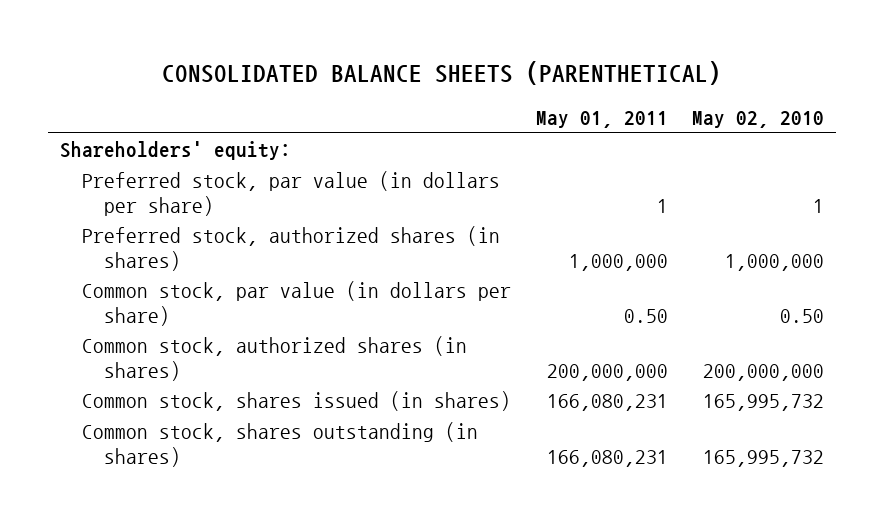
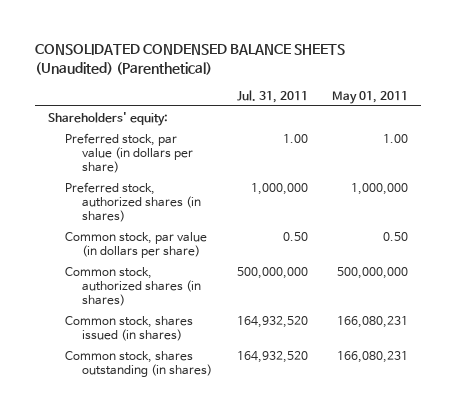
- CONSOLIDATED BALANCE SHEETS (PARENTHETICAL)
+ CONSOLIDATED CONDENSED BALANCE SHEETS (Unaudited) (Parenthetical)
- | May 01, 2011 | May 02, 2010
+ | Jul. 31, 2011 | May 01, 2011
- Preferred stock, par value (in dollars per share) | 1 | 1
+ Preferred stock, par value (in dollars per share) | 1.00 | 1.00
- Common stock, authorized shares (in shares) | 200,000,000 | 200,000,000
+ Common stock, authorized shares (in shares) | 500,000,000 | 500,000,000

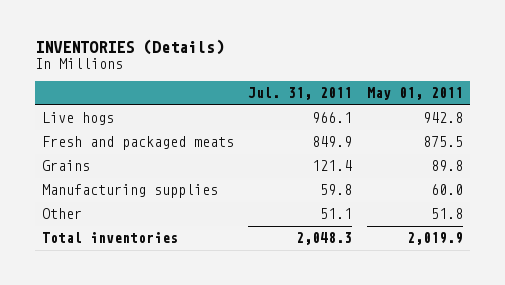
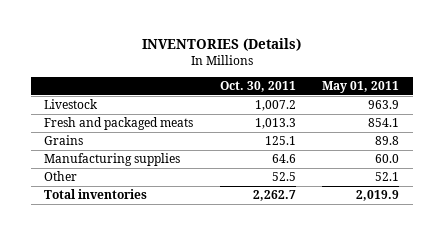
- | Jul. 31, 2011 | May 01, 2011
+ | Oct. 30, 2011 | May 01, 2011
- Live hogs | 966.1 | 942.8
- Fresh and packaged meats | 849.9 | 875.5
+ Livestock | 1,007.2 | 963.9
+ Fresh and packaged meats | 1,013.3 | 854.1
- Other | 51.1 | 51.8
+ Other | 52.5 | 52.1

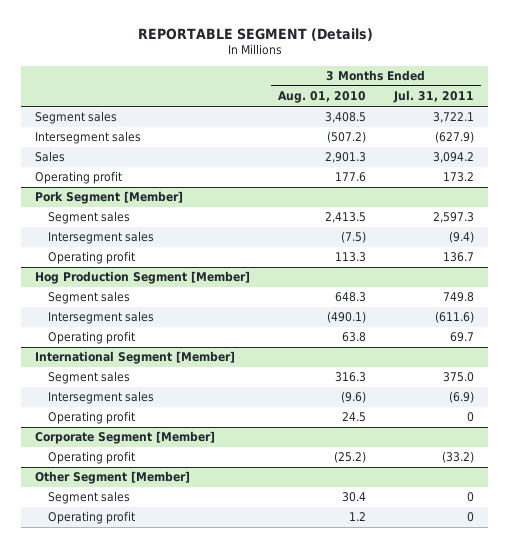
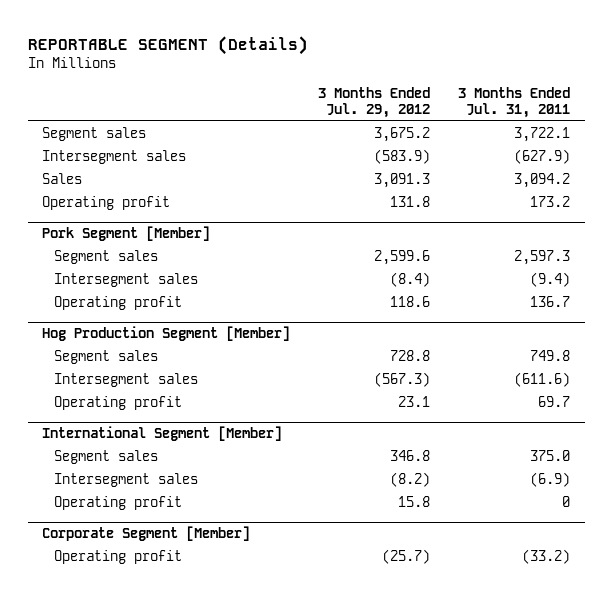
- | 3 Months Ended Aug. 01, 2010 | 3 Months Ended Jul. 31, 2011
+ | 3 Months Ended Jul. 29, 2012 | 3 Months Ended Jul. 31, 2011
- Other Segment [Member]
- Segment sales | 30.4 | 0
- Operating profit | 1.2 | 0

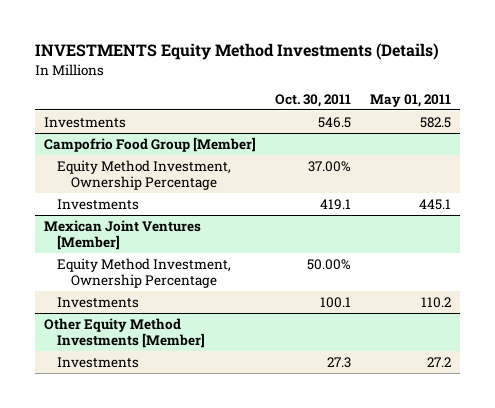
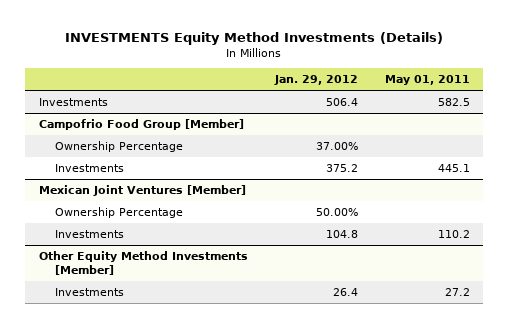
- | Oct. 30, 2011 | May 01, 2011
+ | Jan. 29, 2012 | May 01, 2011
@ Campofrio Food Group [Member]
- Equity Method Investment, Ownership Percentage | 37.00% |
+ Ownership Percentage | 37.00% |
@ Mexican Joint Ventures [Member]
- Equity Method Investment, Ownership Percentage | 50.00% |
+ Ownership Percentage | 50.00% |

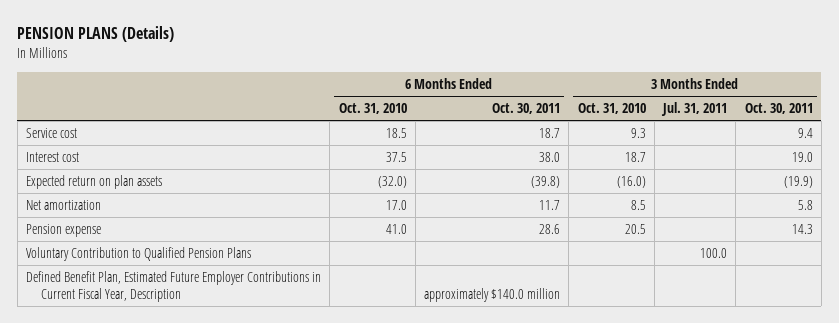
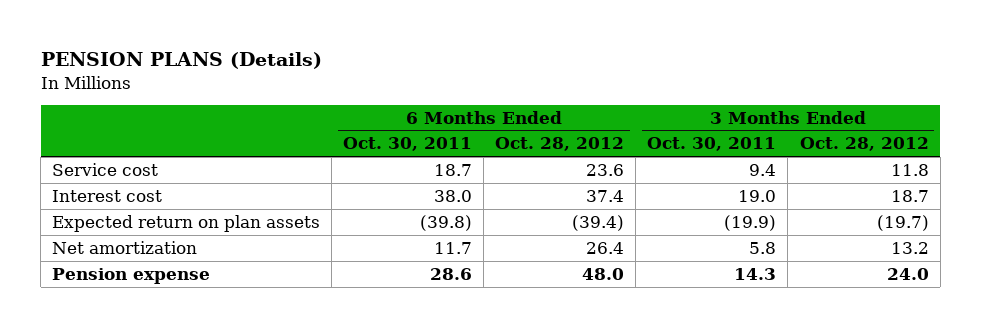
- | 6 Months Ended Oct. 31, 2010 | 6 Months Ended Oct. 30, 2011 | 3 Months Ended Oct. 31, 2010 | 3 Months Ended Jul. 31, 2011 | 3 Months Ended Oct. 30, 2011
+ | 6 Months Ended Oct. 30, 2011 | 6 Months Ended Oct. 28, 2012 | 3 Months Ended Oct. 30, 2011 | 3 Months Ended Oct. 28, 2012
- Voluntary Contribution to Qualified Pension Plans | | | | 100.0 |
- Defined Benefit Plan, Estimated Future Employer Contributions in Current Fiscal Year, Description | | approximately $140.0 million | | |

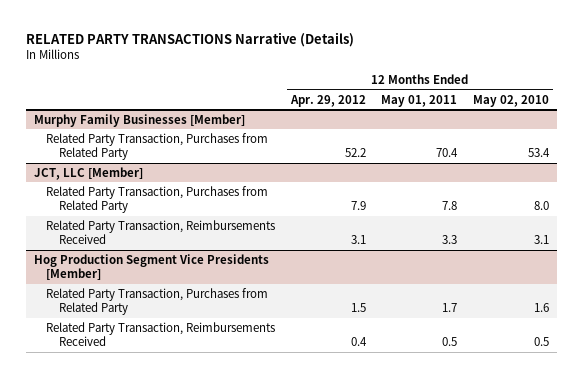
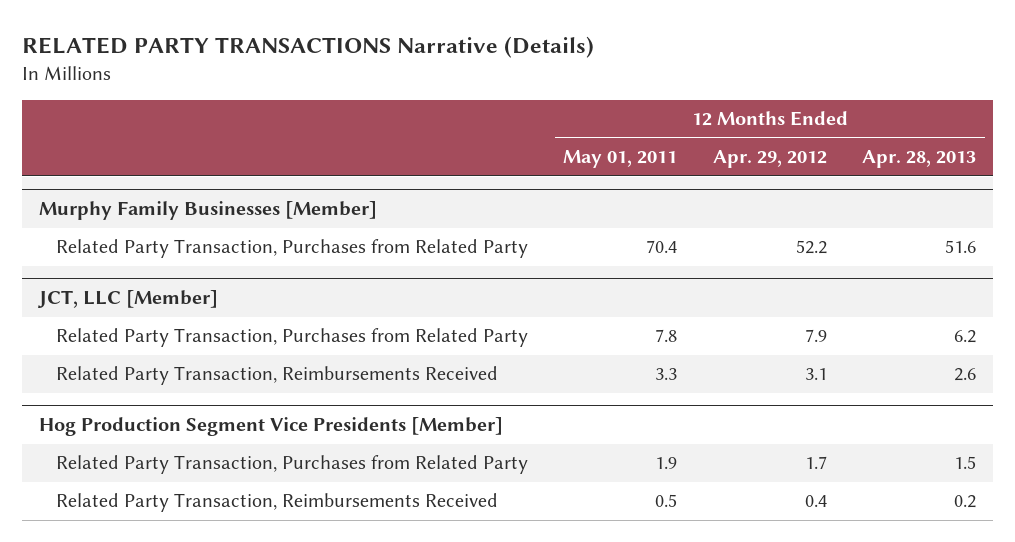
- | 12 Months Ended Apr. 29, 2012 | 12 Months Ended May 01, 2011 | 12 Months Ended May 02, 2010
+ | 12 Months Ended May 01, 2011 | 12 Months Ended Apr. 29, 2012 | 12 Months Ended Apr. 28, 2013
@ Hog Production Segment Vice Presidents [Member]
- Related Party Transaction, Purchases from Related Party | 1.5 | 1.7 | 1.6
+ Related Party Transaction, Purchases from Related Party | 1.9 | 1.7 | 1.5

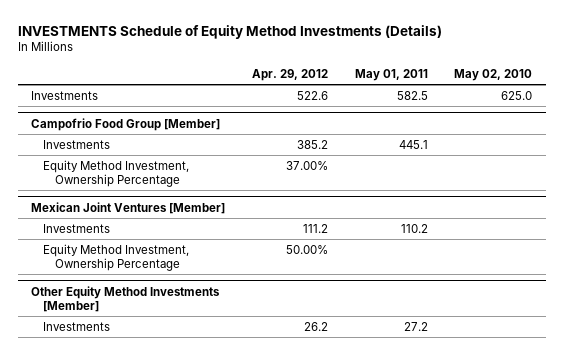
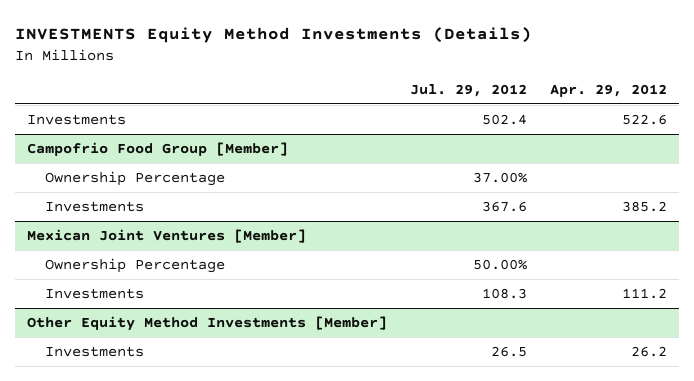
- INVESTMENTS Schedule of Equity Method Investments (Details)
+ INVESTMENTS Equity Method Investments (Details)
- | Apr. 29, 2012 | May 01, 2011 | May 02, 2010
+ | Jul. 29, 2012 | Apr. 29, 2012
@ Campofrio Food Group [Member]
+ Ownership Percentage | 37.00% |
- Equity Method Investment, Ownership Percentage | 37.00% | |
@ Mexican Joint Ventures [Member]
+ Ownership Percentage | 50.00% |
- Equity Method Investment, Ownership Percentage | 50.00% | |

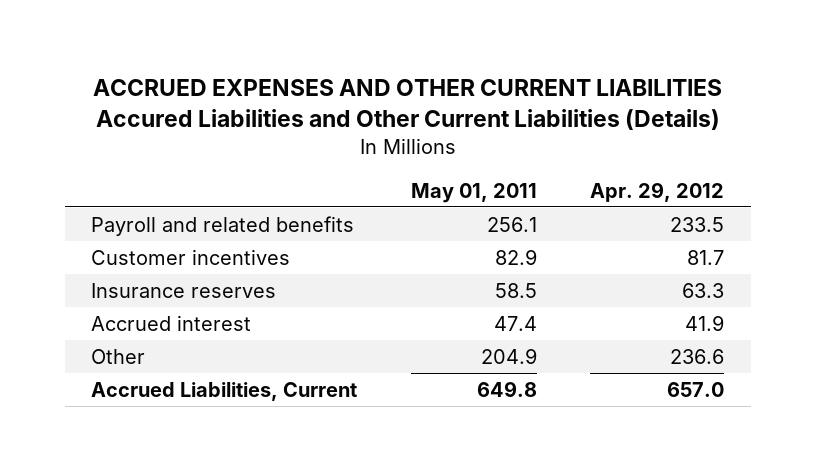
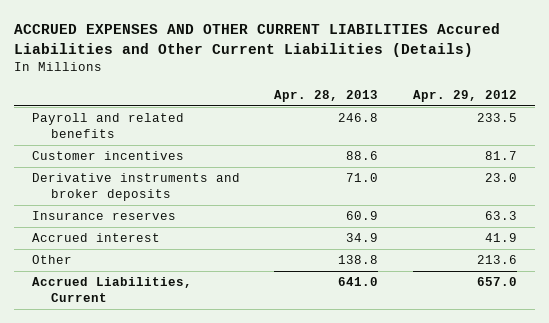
- | May 01, 2011 | Apr. 29, 2012
+ | Apr. 28, 2013 | Apr. 29, 2012
+ Derivative instruments and broker deposits | 71.0 | 23.0
- Other | 204.9 | 236.6
+ Other | 138.8 | 213.6

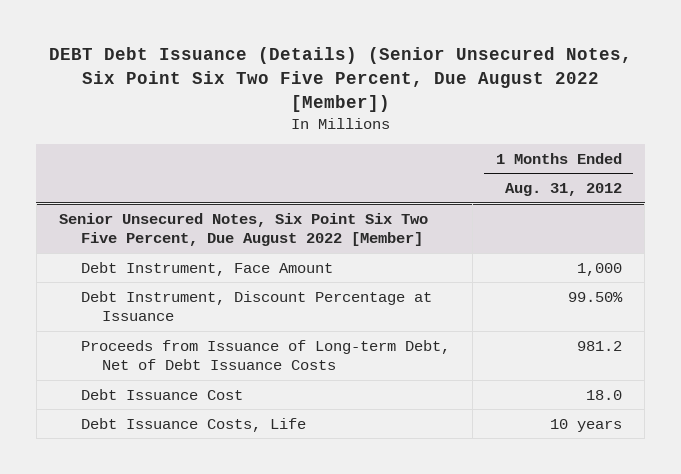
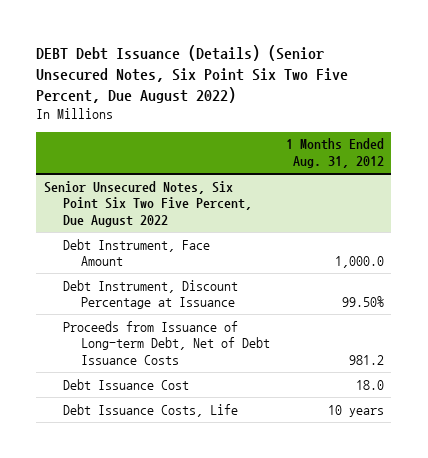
- DEBT Debt Issuance (Details) (Senior Unsecured Notes, Six Point Six Two Five Percent, Due August 2022 [Member])
+ DEBT Debt Issuance (Details) (Senior Unsecured Notes, Six Point Six Two Five Percent, Due August 2022)
- Senior Unsecured Notes, Six Point Six Two Five Percent, Due August 2022 [Member]
- Debt Instrument, Face Amount | 1,000
+ Senior Unsecured Notes, Six Point Six Two Five Percent, Due August 2022
+ Debt Instrument, Face Amount | 1,000.0

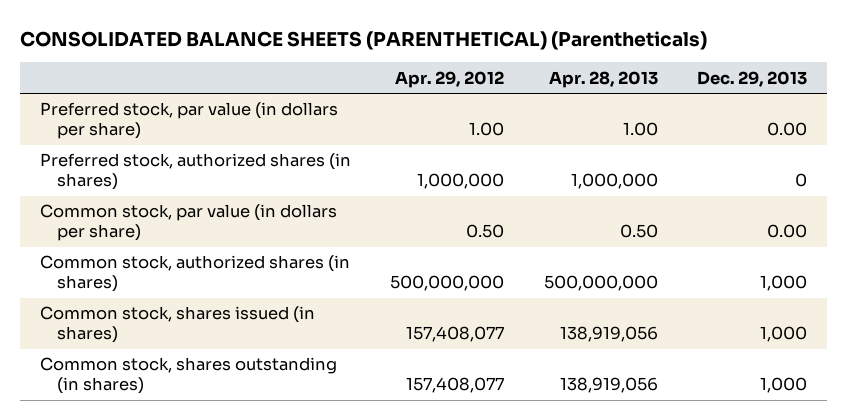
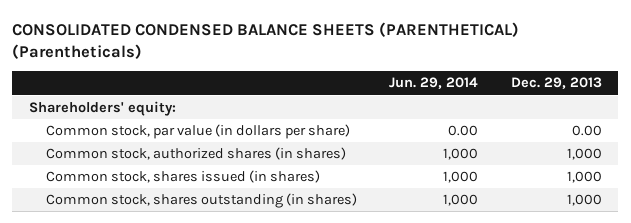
- CONSOLIDATED BALANCE SHEETS (PARENTHETICAL) (Parentheticals)
+ CONSOLIDATED CONDENSED BALANCE SHEETS (PARENTHETICAL) (Parentheticals)
- | Apr. 29, 2012 | Apr. 28, 2013 | Dec. 29, 2013
+ | Jun. 29, 2014 | Dec. 29, 2013
- Preferred stock, par value (in dollars per share) | 1.00 | 1.00 | 0.00
- Preferred stock, authorized shares (in shares) | 1,000,000 | 1,000,000 | 0
+ Shareholders' equity:

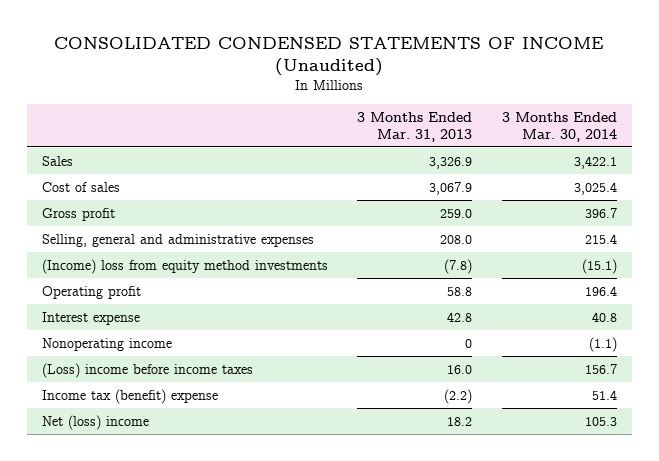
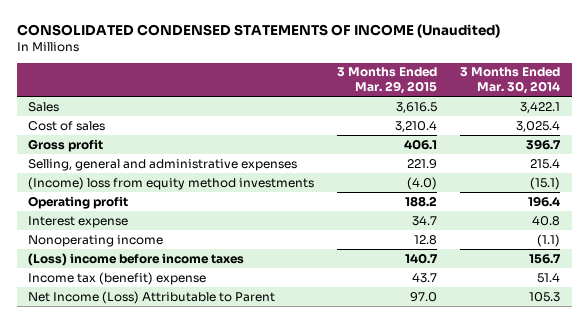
- | 3 Months Ended Mar. 31, 2013 | 3 Months Ended Mar. 30, 2014
+ | 3 Months Ended Mar. 29, 2015 | 3 Months Ended Mar. 30, 2014
- Net (loss) income | 18.2 | 105.3
+ Net Income (Loss) Attributable to Parent | 97.0 | 105.3

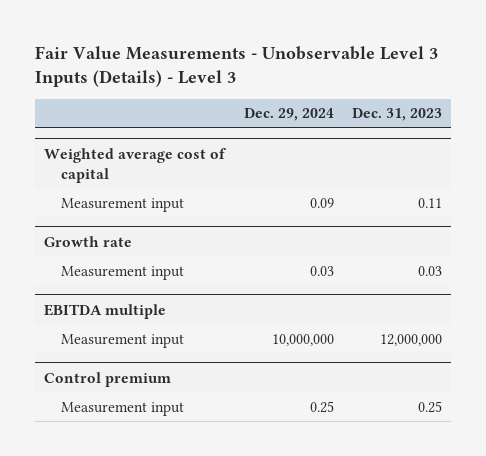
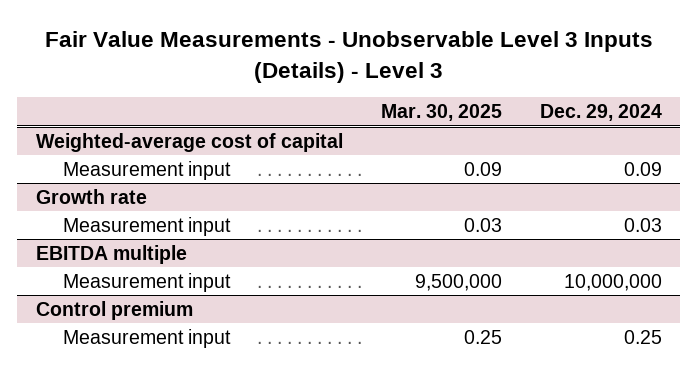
- | Dec. 29, 2024 | Dec. 31, 2023
+ | Mar. 30, 2025 | Dec. 29, 2024
- Weighted average cost of capital
+ Weighted-average cost of capital

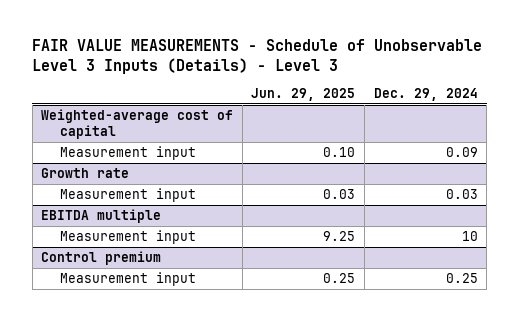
- Fair Value Measurements - Unobservable Level 3 Inputs (Details) - Level 3
+ FAIR VALUE MEASUREMENTS - Schedule of Unobservable Level 3 Inputs (Details) - Level 3
- | Mar. 30, 2025 | Dec. 29, 2024
+ | Jun. 29, 2025 | Dec. 29, 2024
@ EBITDA multiple
- Measurement input | 9,500,000 | 10,000,000
+ Measurement input | 9.25 | 10

